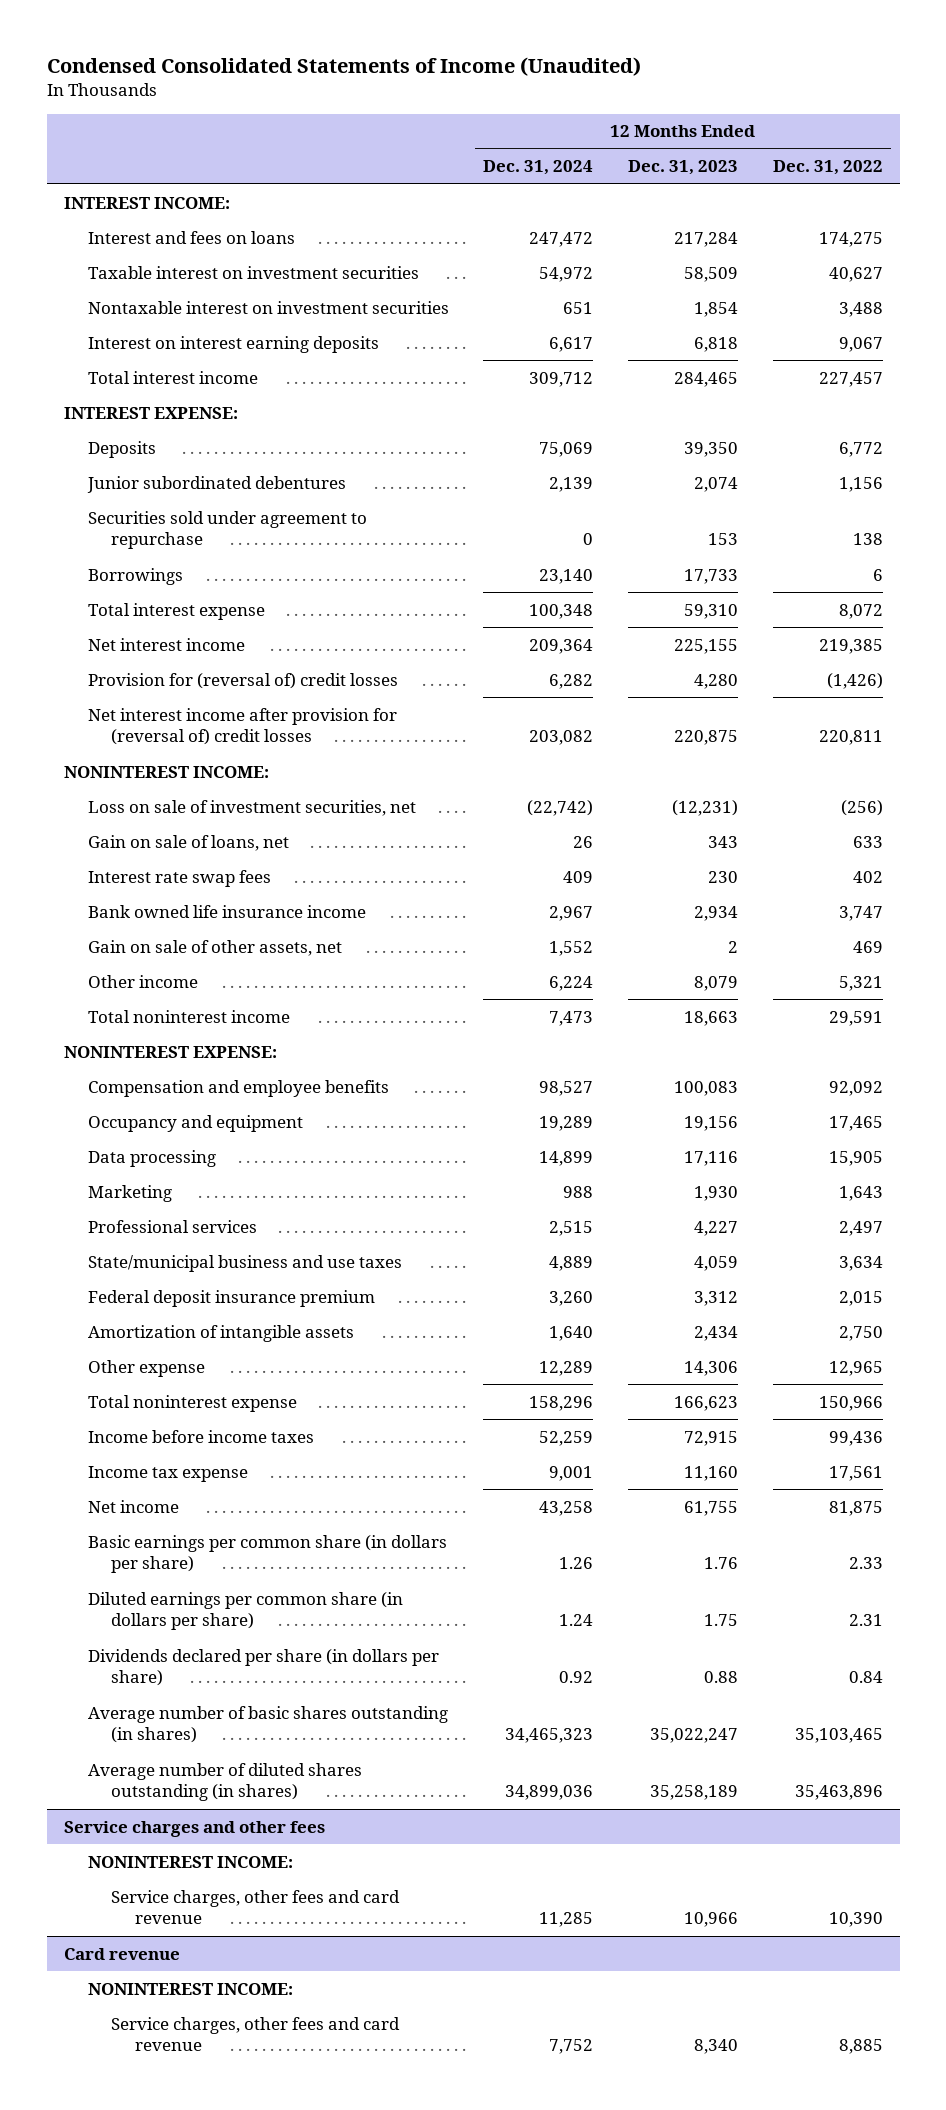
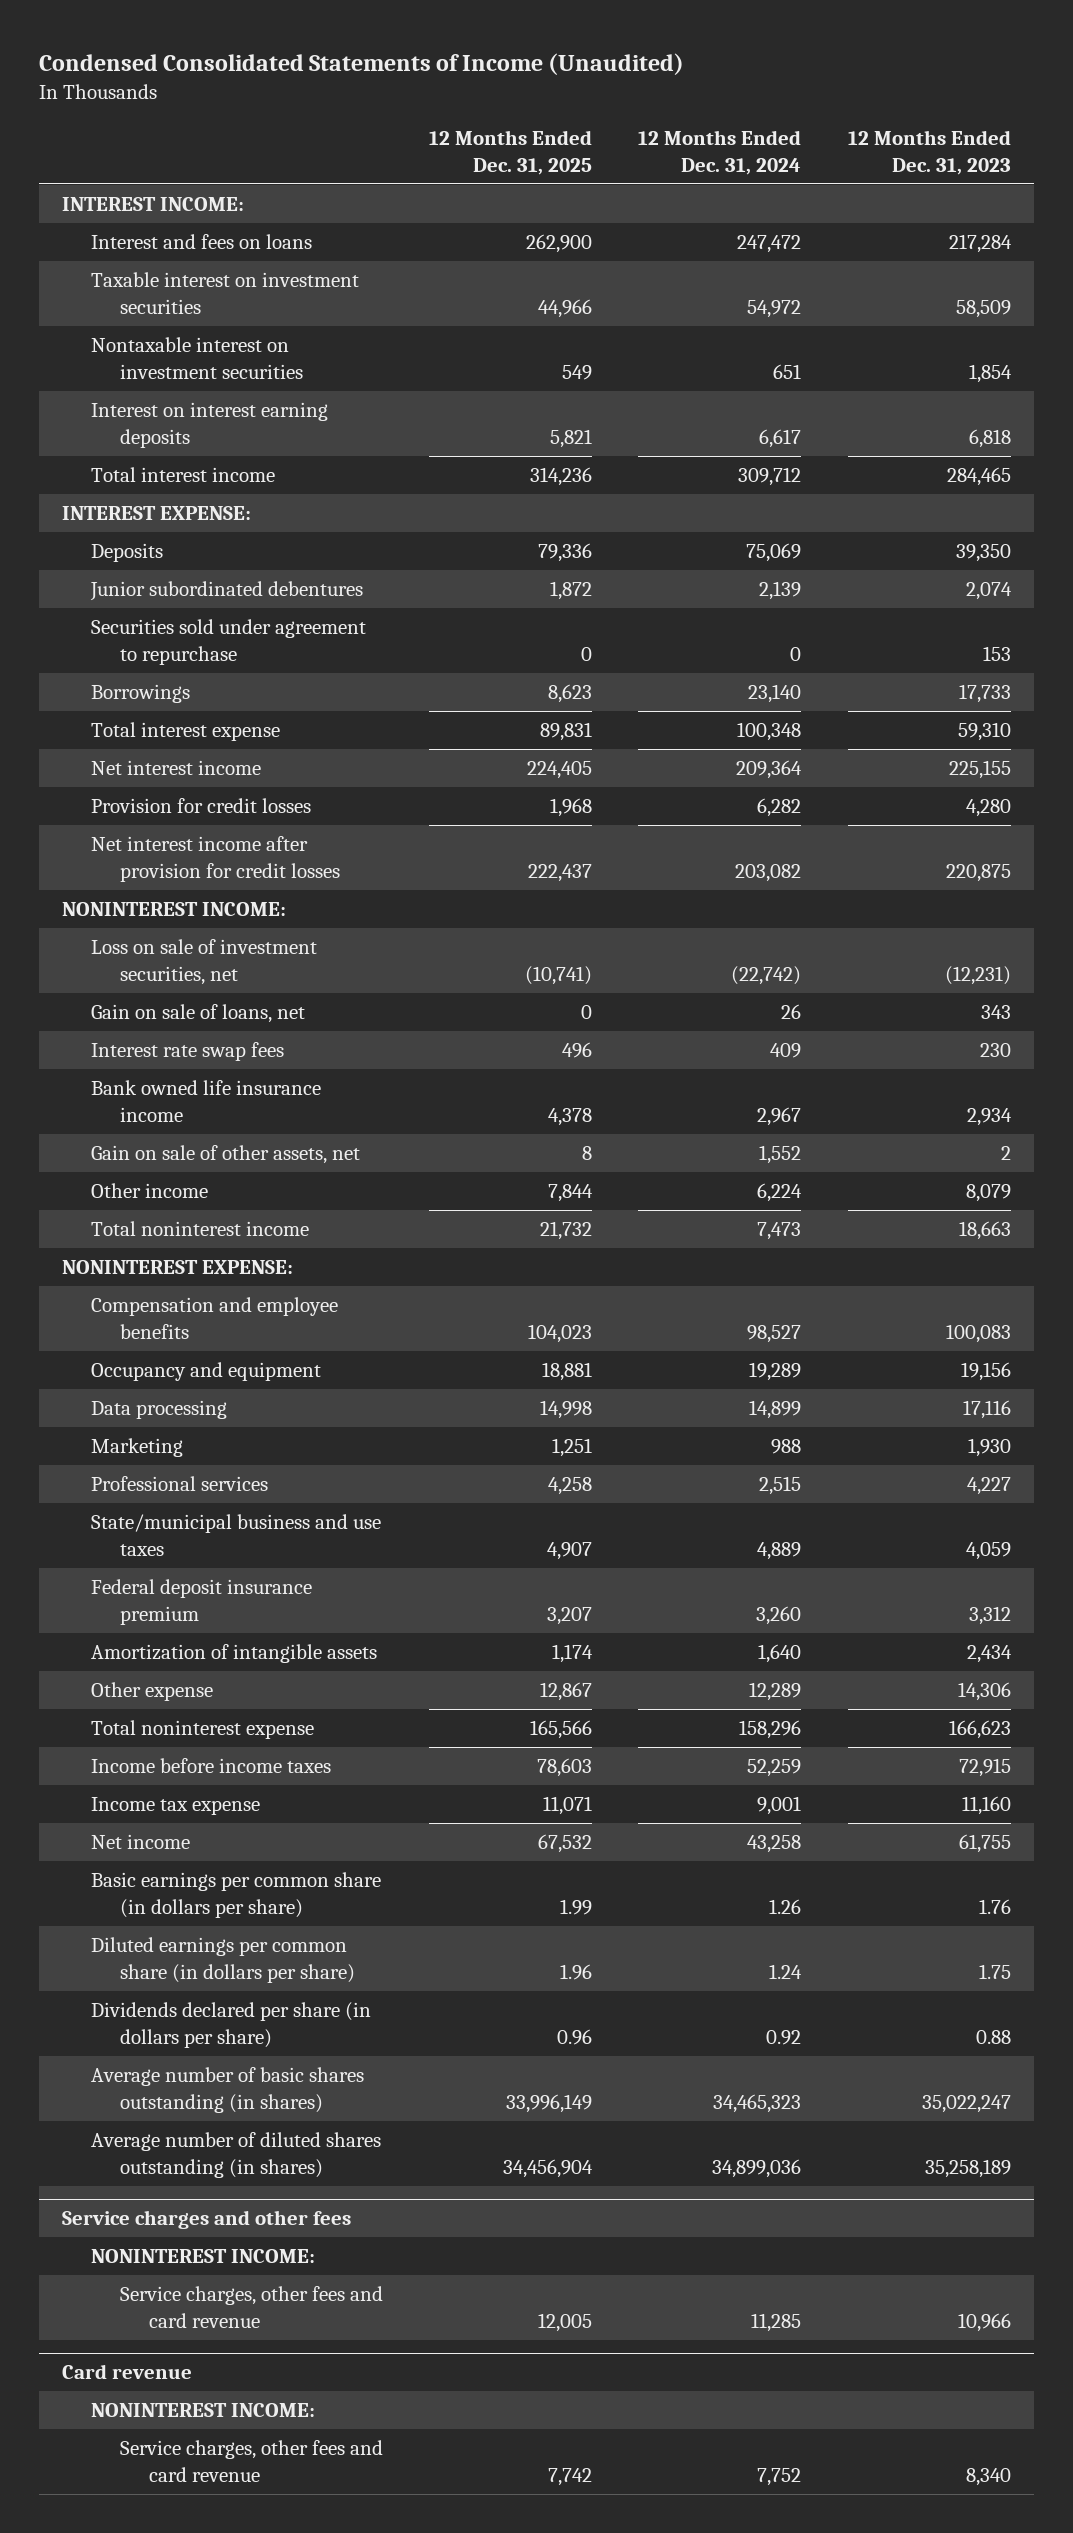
- | 12 Months Ended Dec. 31, 2024 | 12 Months Ended Dec. 31, 2023 | 12 Months Ended Dec. 31, 2022
+ | 12 Months Ended Dec. 31, 2025 | 12 Months Ended Dec. 31, 2024 | 12 Months Ended Dec. 31, 2023
- Provision for (reversal of) credit losses | 6,282 | 4,280 | (1,426)
- Net interest income after provision for (reversal of) credit losses | 203,082 | 220,875 | 220,811
+ Provision for credit losses | 1,968 | 6,282 | 4,280
+ Net interest income after provision for credit losses | 222,437 | 203,082 | 220,875

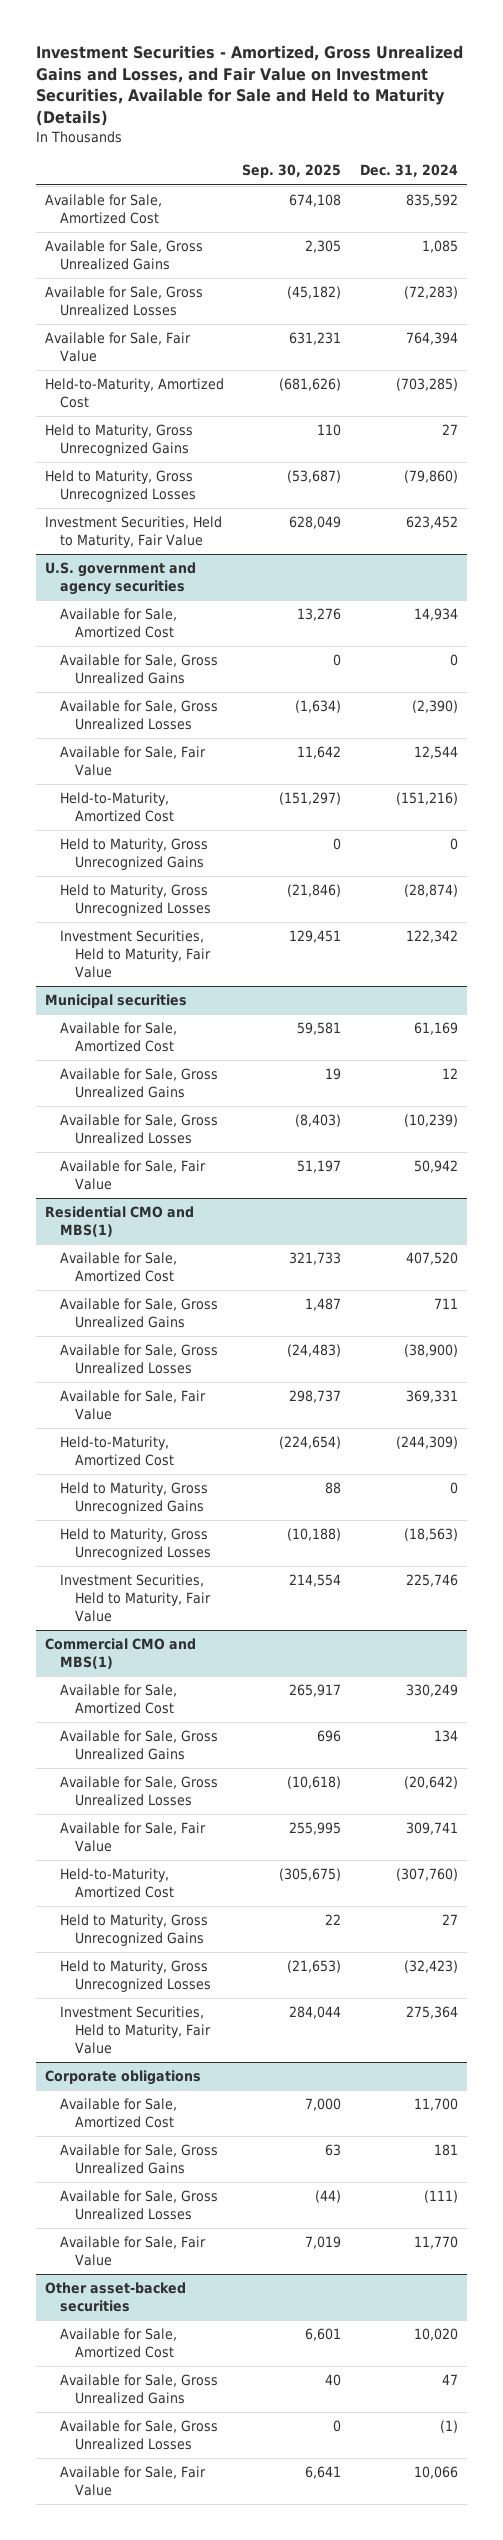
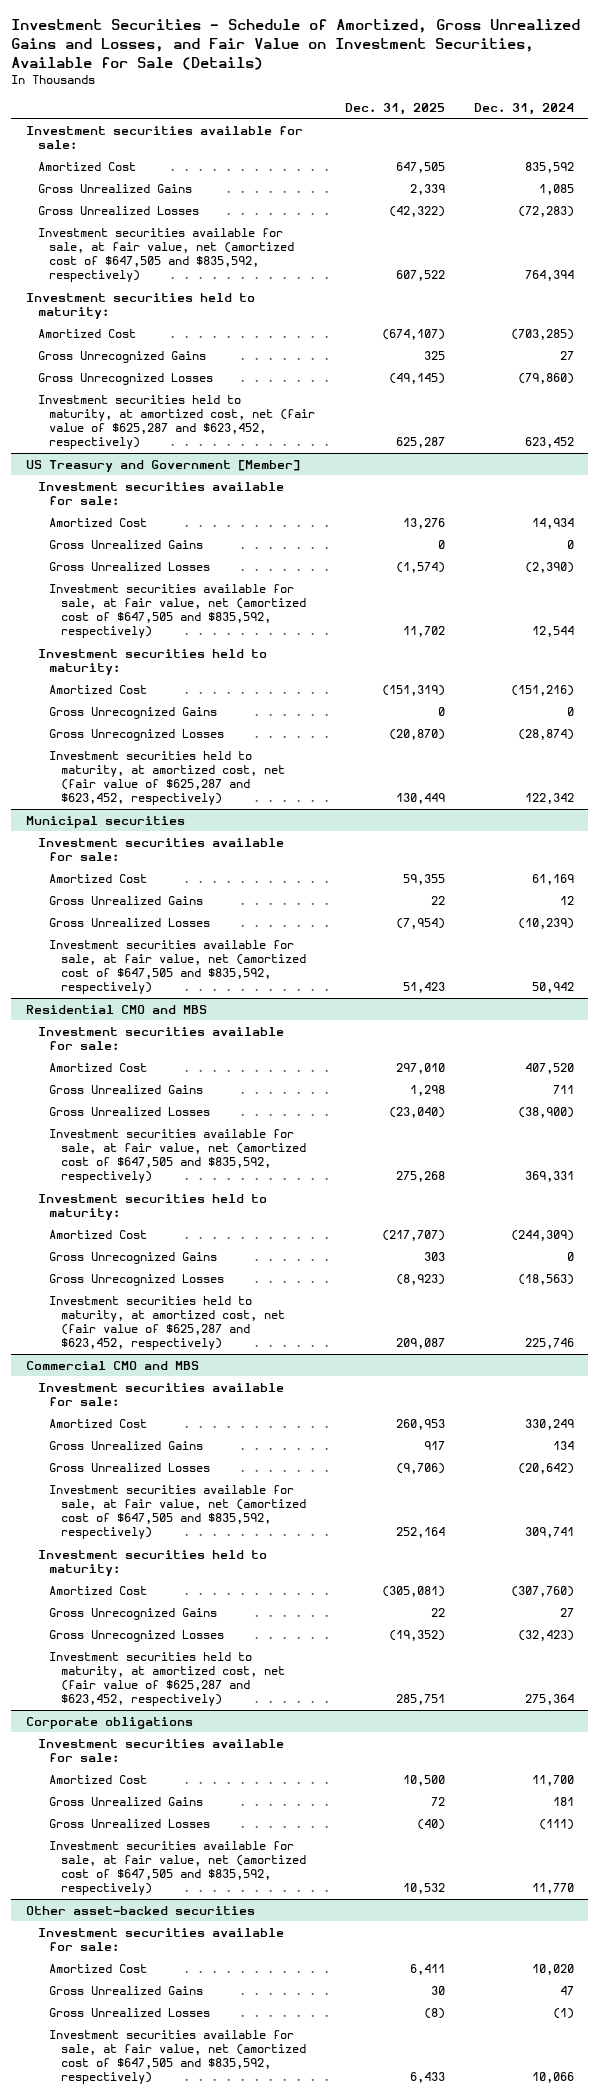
- Investment Securities - Amortized, Gross Unrealized Gains and Losses, and Fair Value on Investment Securities, Available for Sale and Held to Maturity (Details)
+ Investment Securities - Schedule of Amortized, Gross Unrealized Gains and Losses, and Fair Value on Investment Securities, Available for Sale (Details)
- | Sep. 30, 2025 | Dec. 31, 2024
+ | Dec. 31, 2025 | Dec. 31, 2024
- Available for Sale, Amortized Cost | 674,108 | 835,592
- Available for Sale, Gross Unrealized Gains | 2,305 | 1,085
- Available for Sale, Gross Unrealized Losses | (45,182) | (72,283)
- Available for Sale, Fair Value | 631,231 | 764,394
- Held-to-Maturity, Amortized Cost | (681,626) | (703,285)
- Held to Maturity, Gross Unrecognized Gains | 110 | 27
- Held to Maturity, Gross Unrecognized Losses | (53,687) | (79,860)
- Investment Securities, Held to Maturity, Fair Value | 628,049 | 623,452
- U.S. government and agency securities
- Available for Sale, Amortized Cost | 13,276 | 14,934
- Available for Sale, Gross Unrealized Gains | 0 | 0
- Available for Sale, Gross Unrealized Losses | (1,634) | (2,390)
- Available for Sale, Fair Value | 11,642 | 12,544
- Held-to-Maturity, Amortized Cost | (151,297) | (151,216)
- Held to Maturity, Gross Unrecognized Gains | 0 | 0
- Held to Maturity, Gross Unrecognized Losses | (21,846) | (28,874)
- Investment Securities, Held to Maturity, Fair Value | 129,451 | 122,342
+ Investment securities available for sale:
+ Amortized Cost | 647,505 | 835,592
+ Gross Unrealized Gains | 2,339 | 1,085
+ Gross Unrealized Losses | (42,322) | (72,283)
+ Investment securities available for sale, at fair value, net (amortized cost of $647,505 and $835,592, respectively) | 607,522 | 764,394
+ Investment securities held to maturity:
+ Amortized Cost | (674,107) | (703,285)
+ Gross Unrecognized Gains | 325 | 27
+ Gross Unrecognized Losses | (49,145) | (79,860)
+ Investment securities held to maturity, at amortized cost, net (fair value of $625,287 and $623,452, respectively) | 625,287 | 623,452
+ US Treasury and Government [Member]
+ Investment securities available for sale:
+ Amortized Cost | 13,276 | 14,934
+ Gross Unrealized Gains | 0 | 0
+ Gross Unrealized Losses | (1,574) | (2,390)
+ Investment securities available for sale, at fair value, net (amortized cost of $647,505 and $835,592, respectively) | 11,702 | 12,544
+ Investment securities held to maturity:
+ Amortized Cost | (151,319) | (151,216)
+ Gross Unrecognized Gains | 0 | 0
+ Gross Unrecognized Losses | (20,870) | (28,874)
+ Investment securities held to maturity, at amortized cost, net (fair value of $625,287 and $623,452, respectively) | 130,449 | 122,342
@ Municipal securities
- Available for Sale, Amortized Cost | 59,581 | 61,169
- Available for Sale, Gross Unrealized Gains | 19 | 12
- Available for Sale, Gross Unrealized Losses | (8,403) | (10,239)
- Available for Sale, Fair Value | 51,197 | 50,942
- Residential CMO and MBS(1)
- Available for Sale, Amortized Cost | 321,733 | 407,520
- Available for Sale, Gross Unrealized Gains | 1,487 | 711
- Available for Sale, Gross Unrealized Losses | (24,483) | (38,900)
- Available for Sale, Fair Value | 298,737 | 369,331
- Held-to-Maturity, Amortized Cost | (224,654) | (244,309)
- Held to Maturity, Gross Unrecognized Gains | 88 | 0
- Held to Maturity, Gross Unrecognized Losses | (10,188) | (18,563)
- Investment Securities, Held to Maturity, Fair Value | 214,554 | 225,746
- Commercial CMO and MBS(1)
- Available for Sale, Amortized Cost | 265,917 | 330,249
- Available for Sale, Gross Unrealized Gains | 696 | 134
- Available for Sale, Gross Unrealized Losses | (10,618) | (20,642)
- Available for Sale, Fair Value | 255,995 | 309,741
- Held-to-Maturity, Amortized Cost | (305,675) | (307,760)
- Held to Maturity, Gross Unrecognized Gains | 22 | 27
- Held to Maturity, Gross Unrecognized Losses | (21,653) | (32,423)
- Investment Securities, Held to Maturity, Fair Value | 284,044 | 275,364
@ Municipal securities
+ Investment securities available for sale:
+ Amortized Cost | 59,355 | 61,169
+ Gross Unrealized Gains | 22 | 12
+ Gross Unrealized Losses | (7,954) | (10,239)
+ Investment securities available for sale, at fair value, net (amortized cost of $647,505 and $835,592, respectively) | 51,423 | 50,942
+ Residential CMO and MBS
+ Investment securities available for sale:
+ Amortized Cost | 297,010 | 407,520
+ Gross Unrealized Gains | 1,298 | 711
+ Gross Unrealized Losses | (23,040) | (38,900)
+ Investment securities available for sale, at fair value, net (amortized cost of $647,505 and $835,592, respectively) | 275,268 | 369,331
+ Investment securities held to maturity:
+ Amortized Cost | (217,707) | (244,309)
+ Gross Unrecognized Gains | 303 | 0
+ Gross Unrecognized Losses | (8,923) | (18,563)
+ Investment securities held to maturity, at amortized cost, net (fair value of $625,287 and $623,452, respectively) | 209,087 | 225,746
+ Commercial CMO and MBS
+ Investment securities available for sale:
+ Amortized Cost | 260,953 | 330,249
+ Gross Unrealized Gains | 917 | 134
+ Gross Unrealized Losses | (9,706) | (20,642)
+ Investment securities available for sale, at fair value, net (amortized cost of $647,505 and $835,592, respectively) | 252,164 | 309,741
+ Investment securities held to maturity:
+ Amortized Cost | (305,081) | (307,760)
+ Gross Unrecognized Gains | 22 | 27
+ Gross Unrecognized Losses | (19,352) | (32,423)
+ Investment securities held to maturity, at amortized cost, net (fair value of $625,287 and $623,452, respectively) | 285,751 | 275,364
@ Corporate obligations
- Available for Sale, Amortized Cost | 7,000 | 11,700
- Available for Sale, Gross Unrealized Gains | 63 | 181
- Available for Sale, Gross Unrealized Losses | (44) | (111)
- Available for Sale, Fair Value | 7,019 | 11,770
+ Investment securities available for sale:
+ Amortized Cost | 10,500 | 11,700
+ Gross Unrealized Gains | 72 | 181
+ Gross Unrealized Losses | (40) | (111)
+ Investment securities available for sale, at fair value, net (amortized cost of $647,505 and $835,592, respectively) | 10,532 | 11,770
@ Other asset-backed securities
- Available for Sale, Amortized Cost | 6,601 | 10,020
- Available for Sale, Gross Unrealized Gains | 40 | 47
- Available for Sale, Gross Unrealized Losses | 0 | (1)
- Available for Sale, Fair Value | 6,641 | 10,066
+ Investment securities available for sale:
+ Amortized Cost | 6,411 | 10,020
+ Gross Unrealized Gains | 30 | 47
+ Gross Unrealized Losses | (8) | (1)
+ Investment securities available for sale, at fair value, net (amortized cost of $647,505 and $835,592, respectively) | 6,433 | 10,066

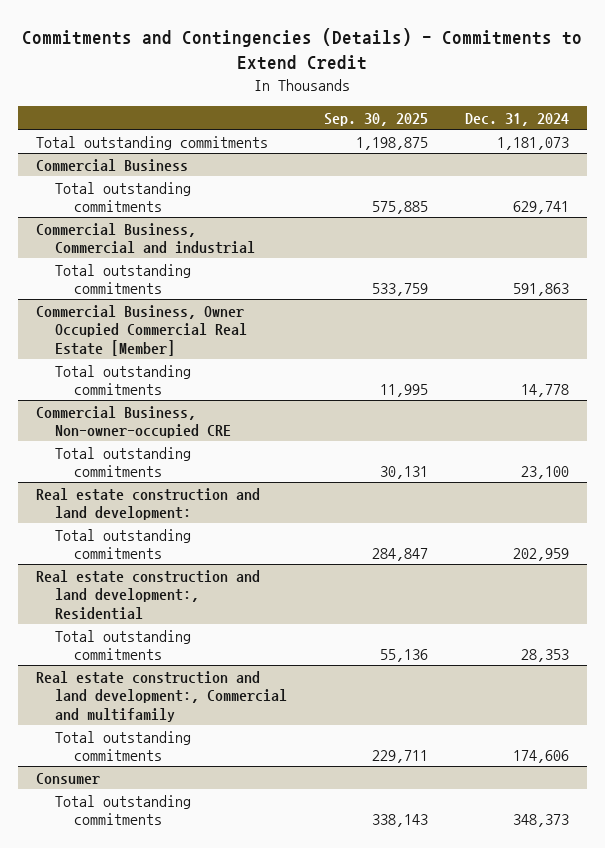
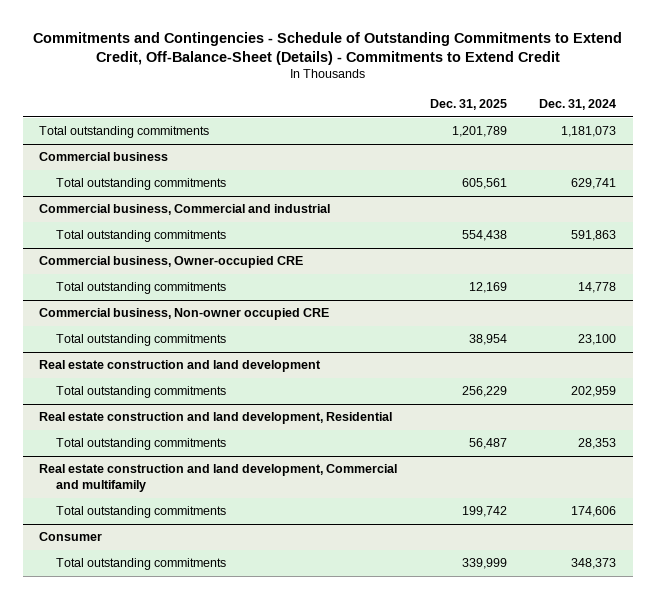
- Commitments and Contingencies (Details) - Commitments to Extend Credit
+ Commitments and Contingencies - Schedule of Outstanding Commitments to Extend Credit, Off-Balance-Sheet (Details) - Commitments to Extend Credit
- | Sep. 30, 2025 | Dec. 31, 2024
+ | Dec. 31, 2025 | Dec. 31, 2024
- Commercial Business
+ Commercial business
- Commercial Business, Commercial and industrial
+ Commercial business, Commercial and industrial
- Commercial Business, Owner Occupied Commercial Real Estate [Member]
+ Commercial business, Owner-occupied CRE
- Commercial Business, Non-owner-occupied CRE
+ Commercial business, Non-owner occupied CRE
- Real estate construction and land development:
+ Real estate construction and land development
- Real estate construction and land development:, Residential
+ Real estate construction and land development, Residential
- Real estate construction and land development:, Commercial and multifamily
+ Real estate construction and land development, Commercial and multifamily

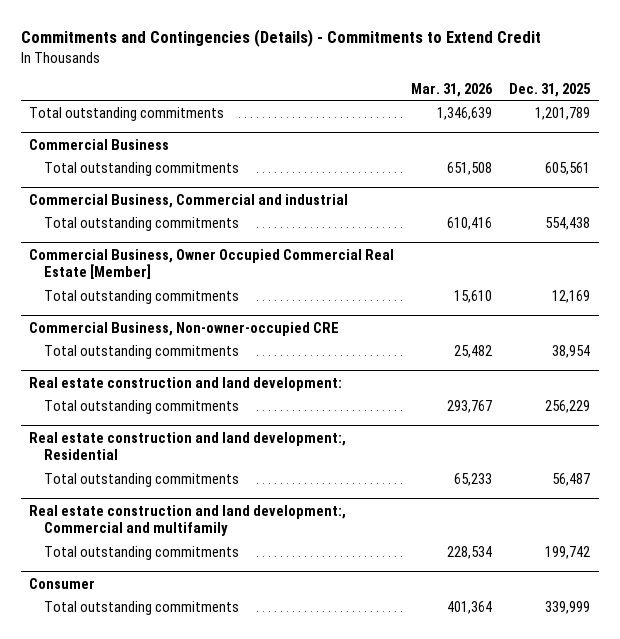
- Commitments and Contingencies - Schedule of Outstanding Commitments to Extend Credit, Off-Balance-Sheet (Details) - Commitments to Extend Credit
+ Commitments and Contingencies (Details) - Commitments to Extend Credit
- | Dec. 31, 2025 | Dec. 31, 2024
+ | Mar. 31, 2026 | Dec. 31, 2025
- Commercial business
+ Commercial Business
- Commercial business, Commercial and industrial
+ Commercial Business, Commercial and industrial
- Commercial business, Owner-occupied CRE
+ Commercial Business, Owner Occupied Commercial Real Estate [Member]
- Commercial business, Non-owner occupied CRE
+ Commercial Business, Non-owner-occupied CRE
- Real estate construction and land development
+ Real estate construction and land development:
- Real estate construction and land development, Residential
+ Real estate construction and land development:, Residential
- Real estate construction and land development, Commercial and multifamily
+ Real estate construction and land development:, Commercial and multifamily

